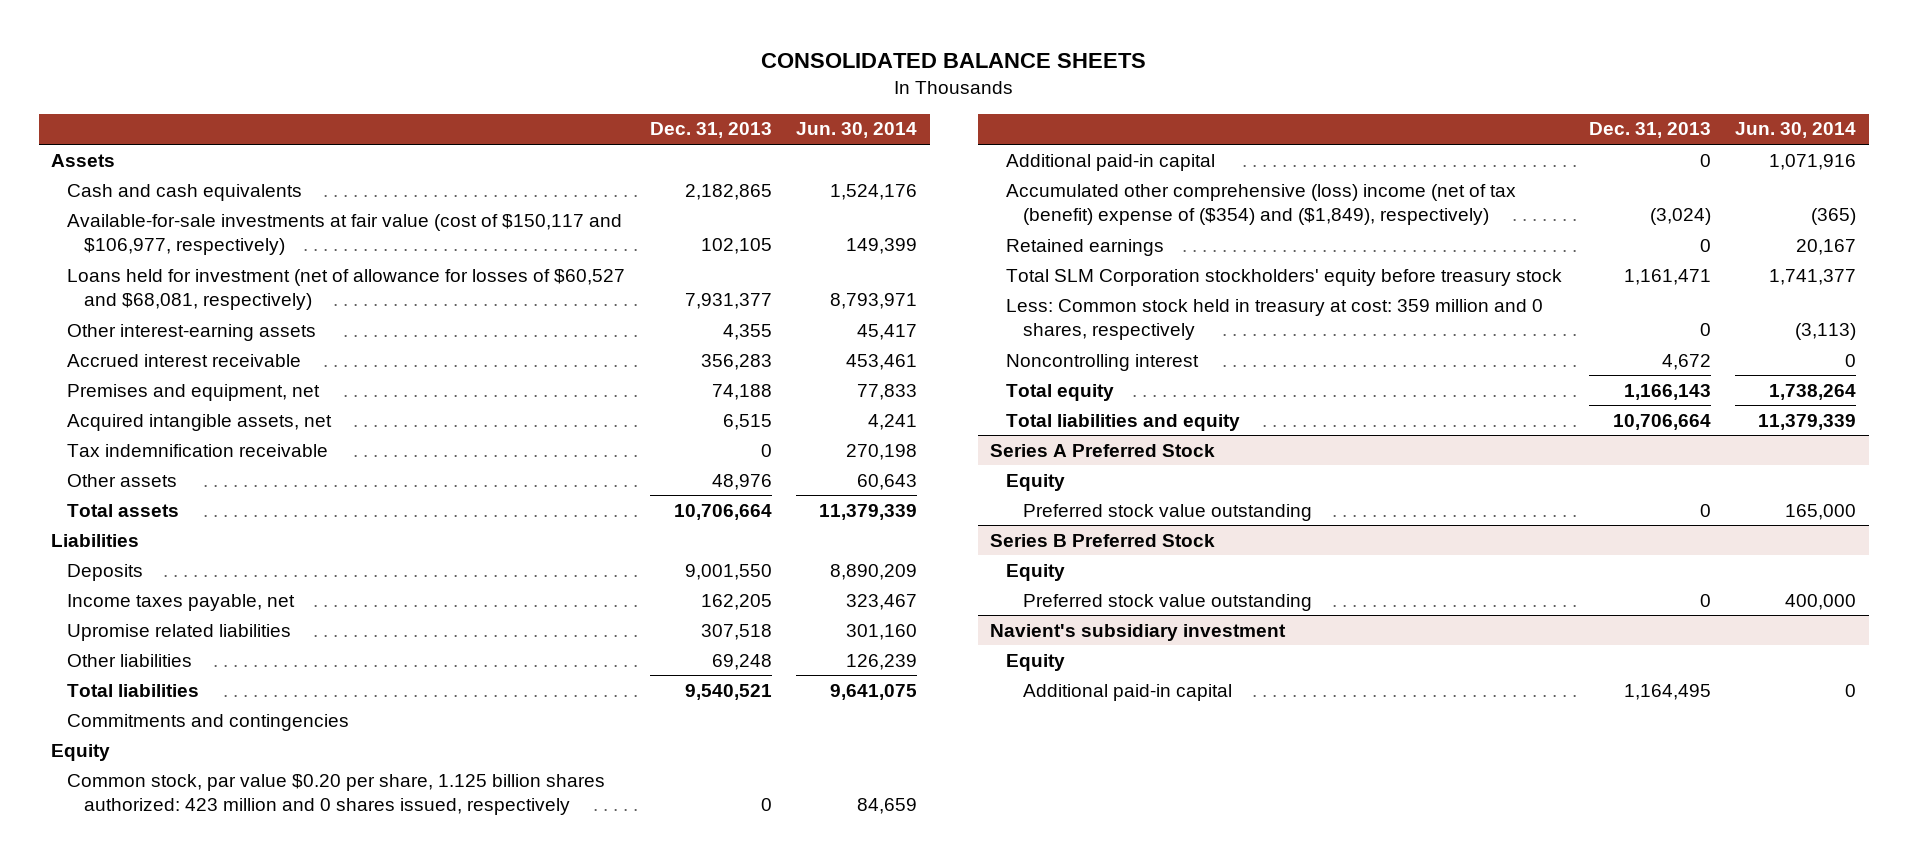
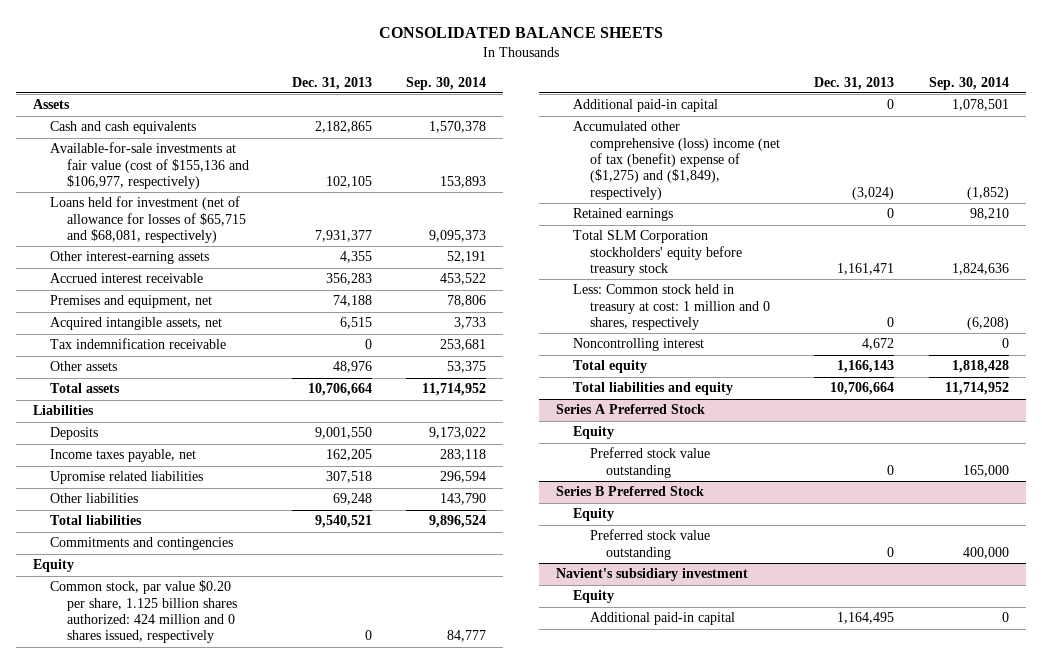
- | Dec. 31, 2013 | Jun. 30, 2014
+ | Dec. 31, 2013 | Sep. 30, 2014
- Available-for-sale investments at fair value (cost of $150,117 and $106,977, respectively) | 102,105 | 149,399
- Loans held for investment (net of allowance for losses of $60,527 and $68,081, respectively) | 7,931,377 | 8,793,971
+ Available-for-sale investments at fair value (cost of $155,136 and $106,977, respectively) | 102,105 | 153,893
+ Loans held for investment (net of allowance for losses of $65,715 and $68,081, respectively) | 7,931,377 | 9,095,373
- Common stock, par value $0.20 per share, 1.125 billion shares authorized: 423 million and 0 shares issued, respectively | 0 | 84,659
+ Common stock, par value $0.20 per share, 1.125 billion shares authorized: 424 million and 0 shares issued, respectively | 0 | 84,777
- Accumulated other comprehensive (loss) income (net of tax (benefit) expense of ($354) and ($1,849), respectively) | (3,024) | (365)
+ Accumulated other comprehensive (loss) income (net of tax (benefit) expense of ($1,275) and ($1,849), respectively) | (3,024) | (1,852)
- Less: Common stock held in treasury at cost: 359 million and 0 shares, respectively | 0 | (3,113)
+ Less: Common stock held in treasury at cost: 1 million and 0 shares, respectively | 0 | (6,208)

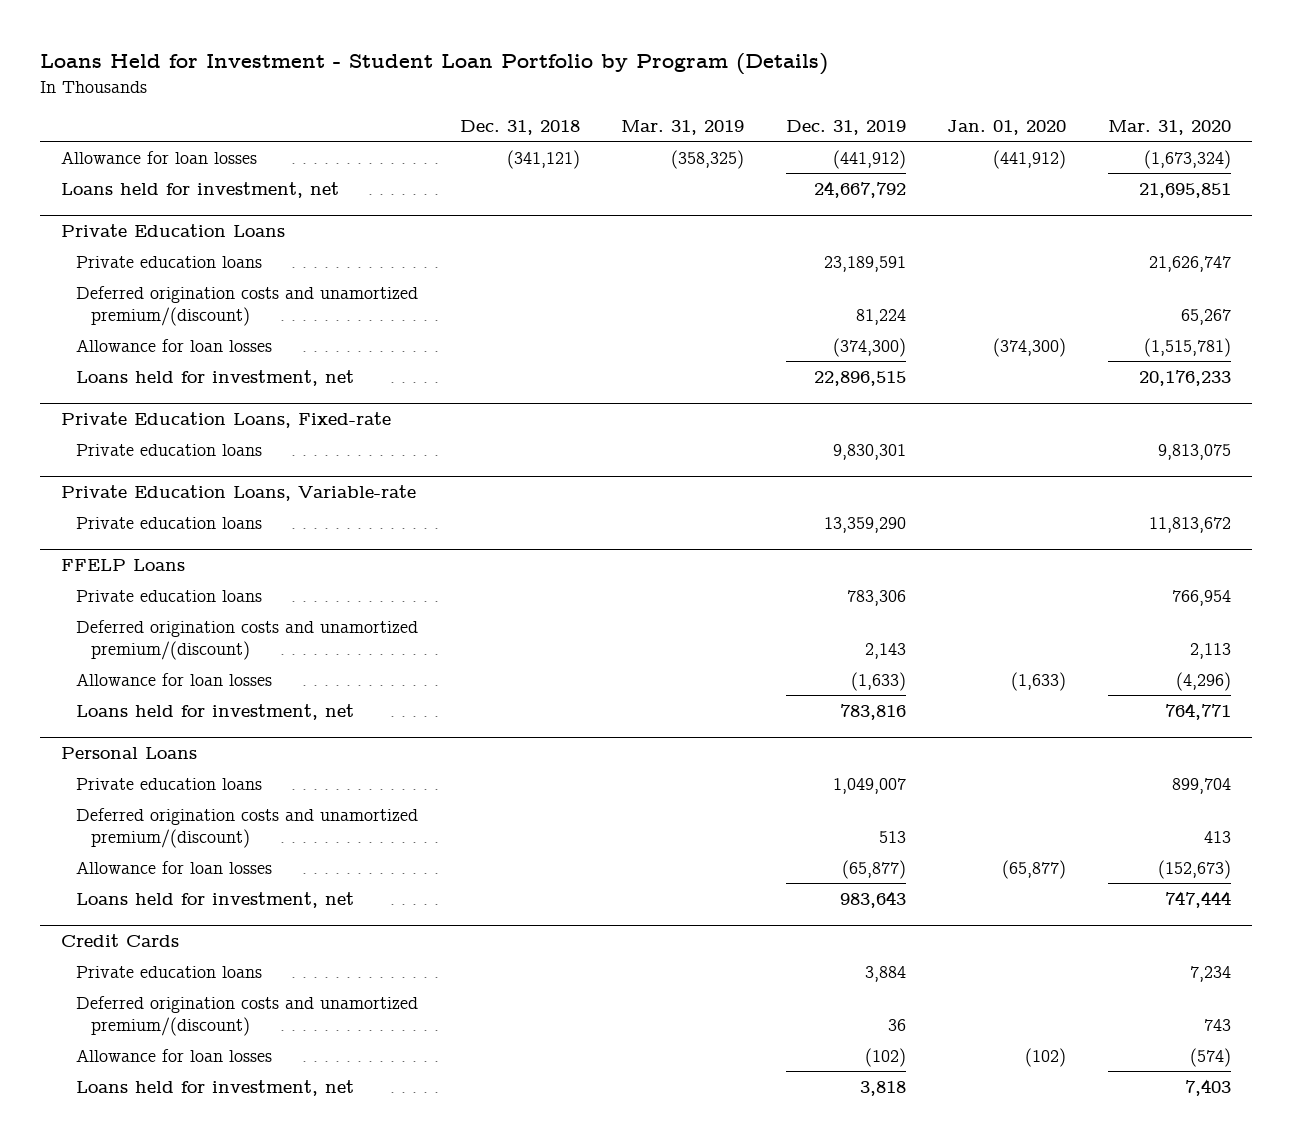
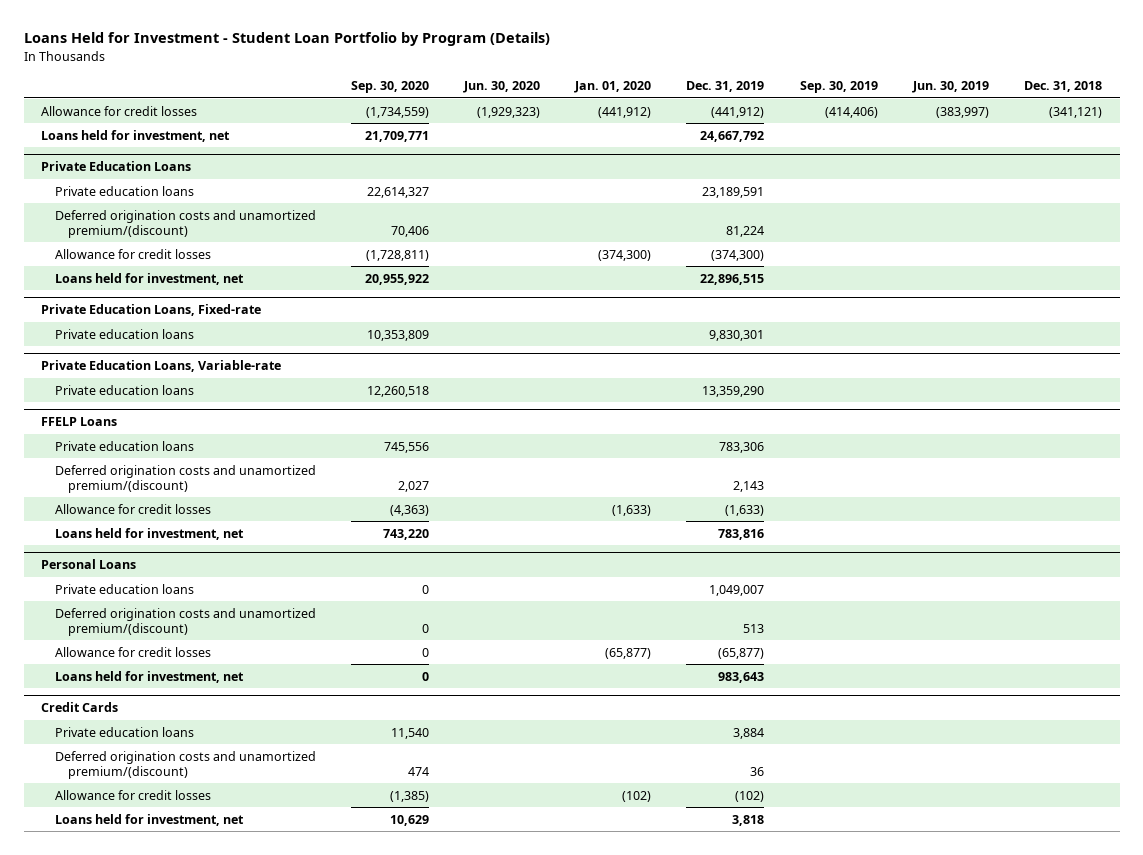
- | Dec. 31, 2018 | Mar. 31, 2019 | Dec. 31, 2019 | Jan. 01, 2020 | Mar. 31, 2020
+ | Sep. 30, 2020 | Jun. 30, 2020 | Jan. 01, 2020 | Dec. 31, 2019 | Sep. 30, 2019 | Jun. 30, 2019 | Dec. 31, 2018
- Allowance for loan losses | (341,121) | (358,325) | (441,912) | (441,912) | (1,673,324)
+ Allowance for credit losses | (1,734,559) | (1,929,323) | (441,912) | (441,912) | (414,406) | (383,997) | (341,121)
@ Private Education Loans
- Allowance for loan losses | | | (374,300) | (374,300) | (1,515,781)
+ Allowance for credit losses | (1,728,811) | | (374,300) | (374,300) | | |
@ FFELP Loans
- Allowance for loan losses | | | (1,633) | (1,633) | (4,296)
+ Allowance for credit losses | (4,363) | | (1,633) | (1,633) | | |
@ Personal Loans
- Allowance for loan losses | | | (65,877) | (65,877) | (152,673)
+ Allowance for credit losses | 0 | | (65,877) | (65,877) | | |
@ Credit Cards
- Allowance for loan losses | | | (102) | (102) | (574)
+ Allowance for credit losses | (1,385) | | (102) | (102) | | |

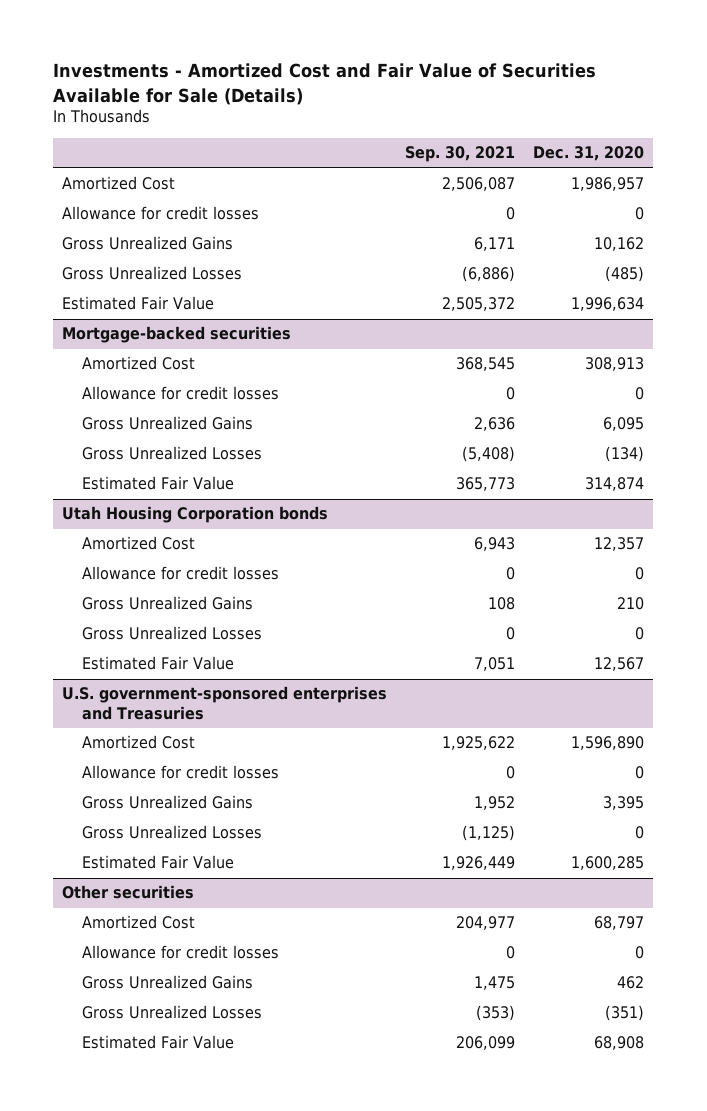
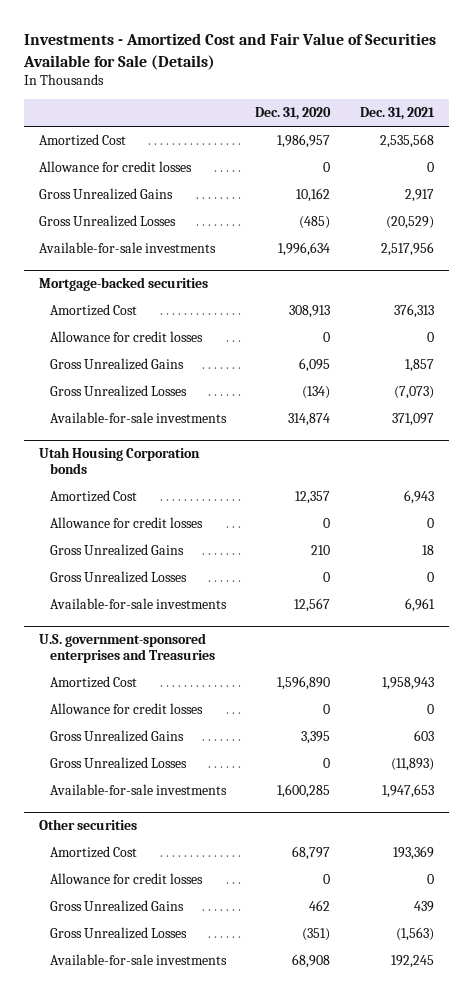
- | Sep. 30, 2021 | Dec. 31, 2020
+ | Dec. 31, 2020 | Dec. 31, 2021
- Estimated Fair Value | 2,505,372 | 1,996,634
+ Available-for-sale investments | 1,996,634 | 2,517,956
@ Mortgage-backed securities
- Estimated Fair Value | 365,773 | 314,874
+ Available-for-sale investments | 314,874 | 371,097
@ Utah Housing Corporation bonds
- Estimated Fair Value | 7,051 | 12,567
+ Available-for-sale investments | 12,567 | 6,961
@ U.S. government-sponsored enterprises and Treasuries
- Estimated Fair Value | 1,926,449 | 1,600,285
+ Available-for-sale investments | 1,600,285 | 1,947,653
@ Other securities
- Estimated Fair Value | 206,099 | 68,908
+ Available-for-sale investments | 68,908 | 192,245

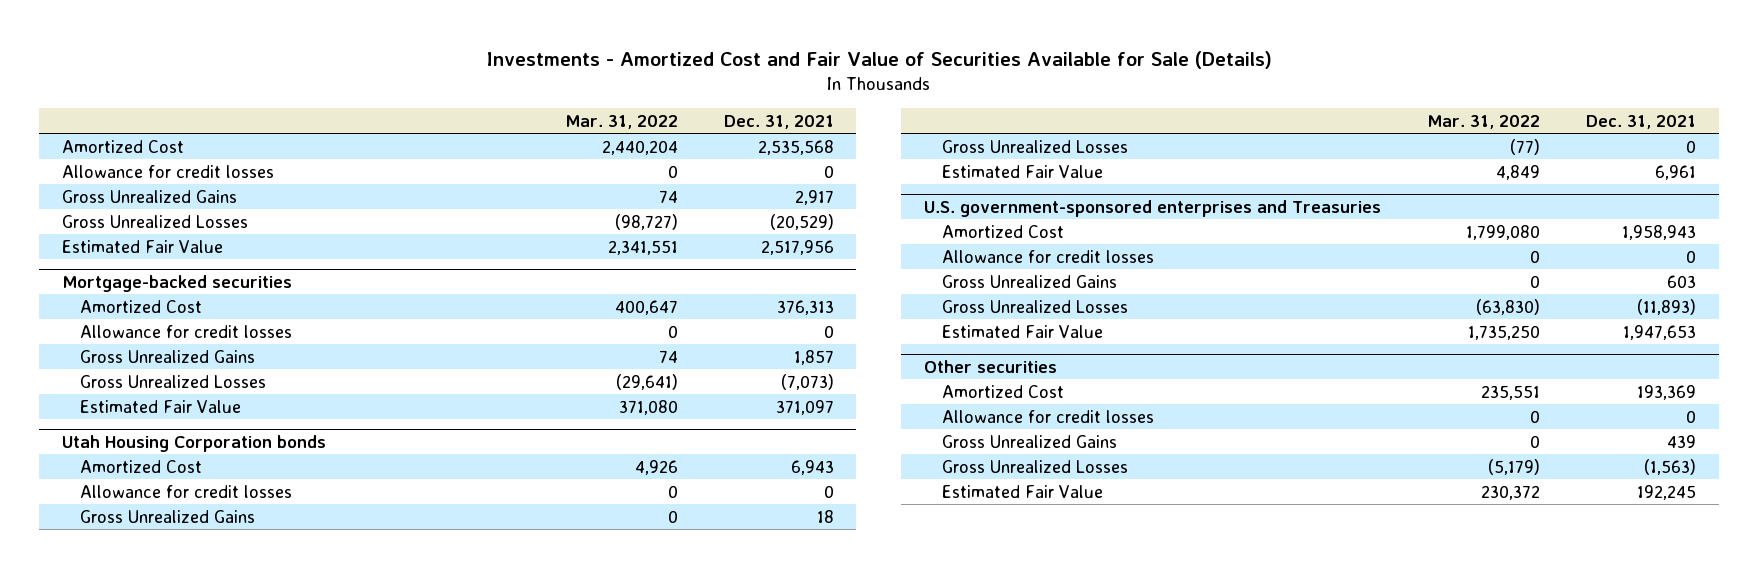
- | Dec. 31, 2020 | Dec. 31, 2021
+ | Mar. 31, 2022 | Dec. 31, 2021
- Available-for-sale investments | 1,996,634 | 2,517,956
+ Estimated Fair Value | 2,341,551 | 2,517,956
@ Mortgage-backed securities
- Available-for-sale investments | 314,874 | 371,097
+ Estimated Fair Value | 371,080 | 371,097
@ Utah Housing Corporation bonds
- Available-for-sale investments | 12,567 | 6,961
+ Estimated Fair Value | 4,849 | 6,961
@ U.S. government-sponsored enterprises and Treasuries
- Available-for-sale investments | 1,600,285 | 1,947,653
+ Estimated Fair Value | 1,735,250 | 1,947,653
@ Other securities
- Available-for-sale investments | 68,908 | 192,245
+ Estimated Fair Value | 230,372 | 192,245

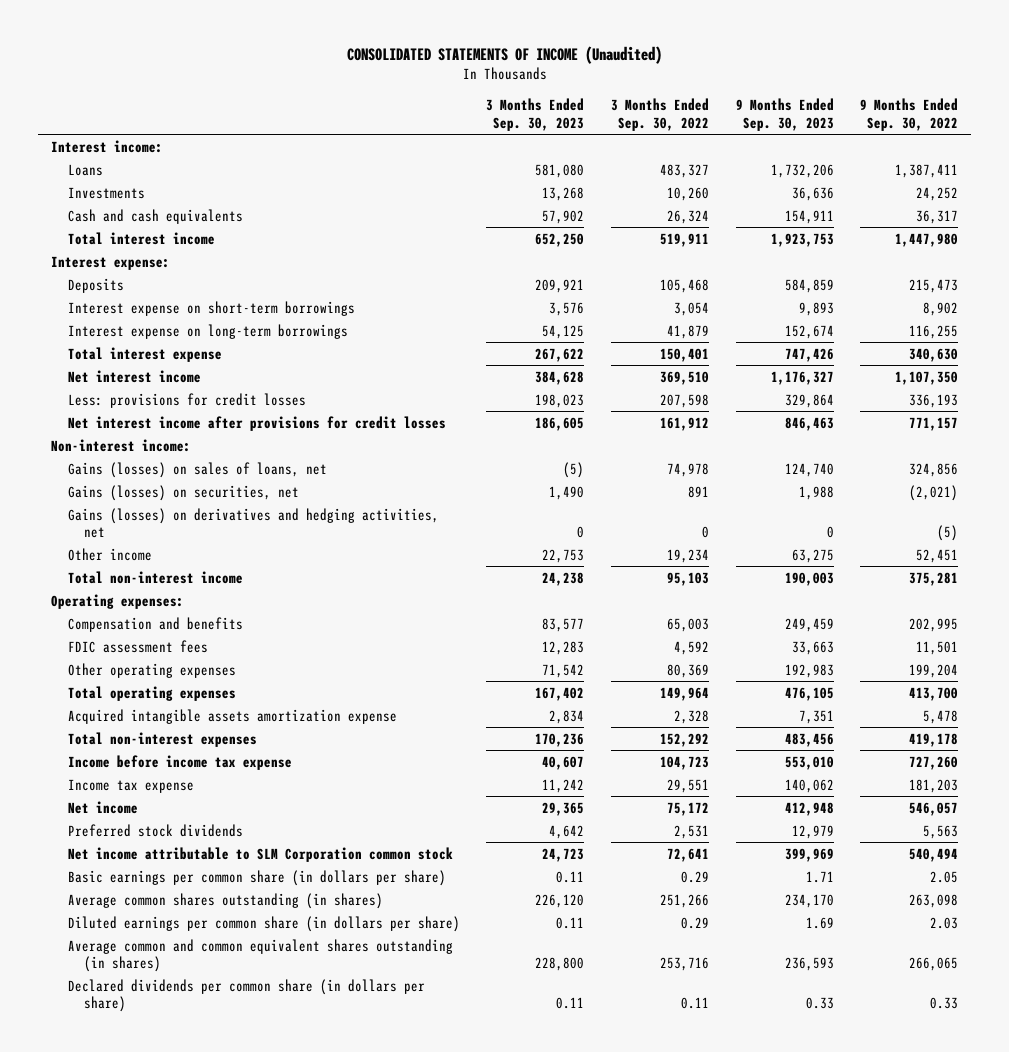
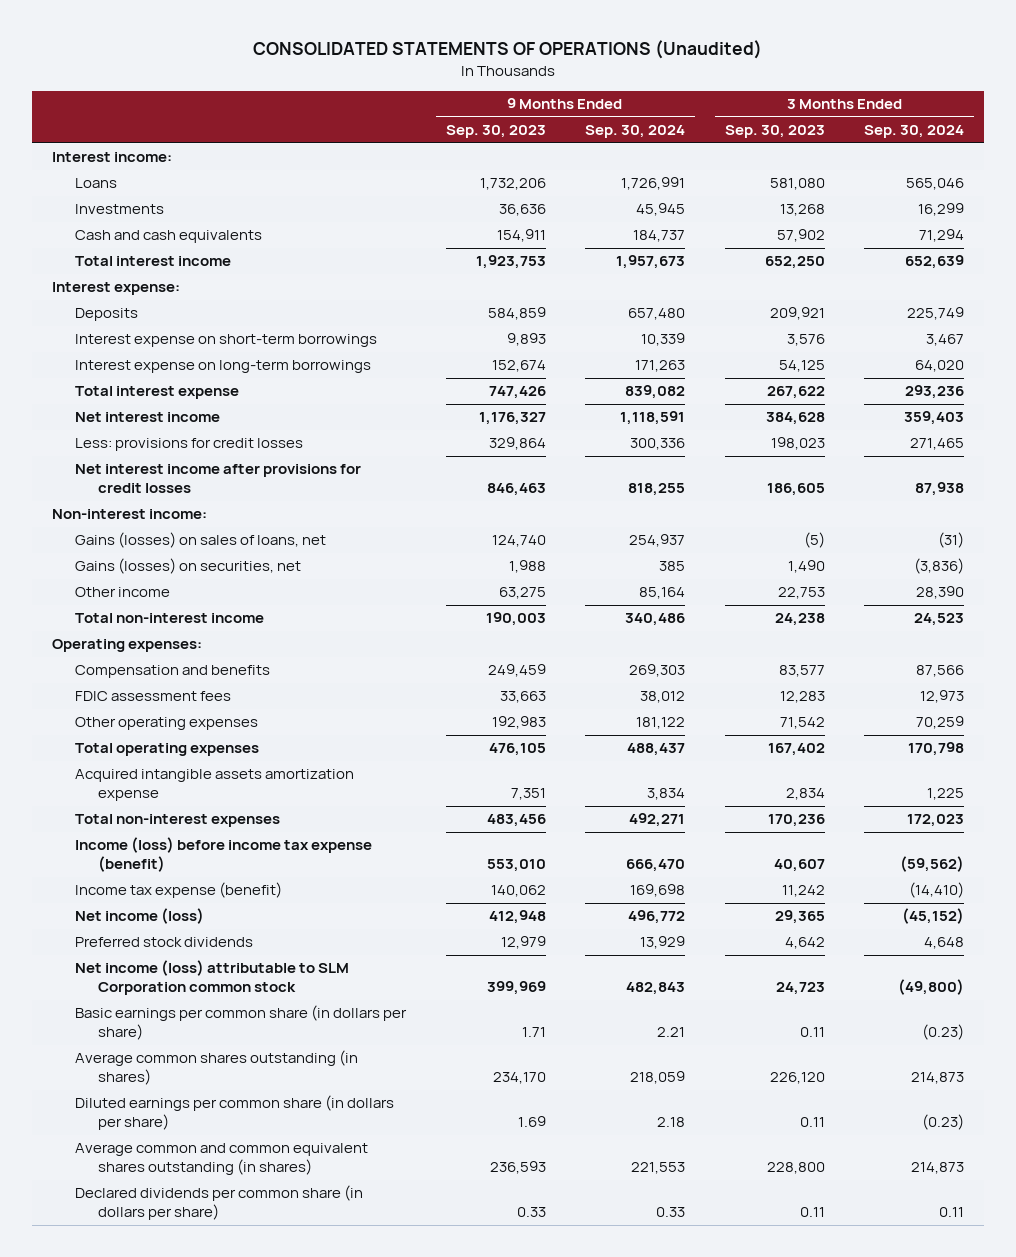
- CONSOLIDATED STATEMENTS OF INCOME (Unaudited)
+ CONSOLIDATED STATEMENTS OF OPERATIONS (Unaudited)
- | 3 Months Ended Sep. 30, 2023 | 3 Months Ended Sep. 30, 2022 | 9 Months Ended Sep. 30, 2023 | 9 Months Ended Sep. 30, 2022
+ | 9 Months Ended Sep. 30, 2023 | 9 Months Ended Sep. 30, 2024 | 3 Months Ended Sep. 30, 2023 | 3 Months Ended Sep. 30, 2024
- Gains (losses) on derivatives and hedging activities, net | 0 | 0 | 0 | (5)
- Income before income tax expense | 40,607 | 104,723 | 553,010 | 727,260
- Income tax expense | 11,242 | 29,551 | 140,062 | 181,203
- Net income | 29,365 | 75,172 | 412,948 | 546,057
+ Income (loss) before income tax expense (benefit) | 553,010 | 666,470 | 40,607 | (59,562)
+ Income tax expense (benefit) | 140,062 | 169,698 | 11,242 | (14,410)
+ Net income (loss) | 412,948 | 496,772 | 29,365 | (45,152)
- Net income attributable to SLM Corporation common stock | 24,723 | 72,641 | 399,969 | 540,494
+ Net income (loss) attributable to SLM Corporation common stock | 399,969 | 482,843 | 24,723 | (49,800)

